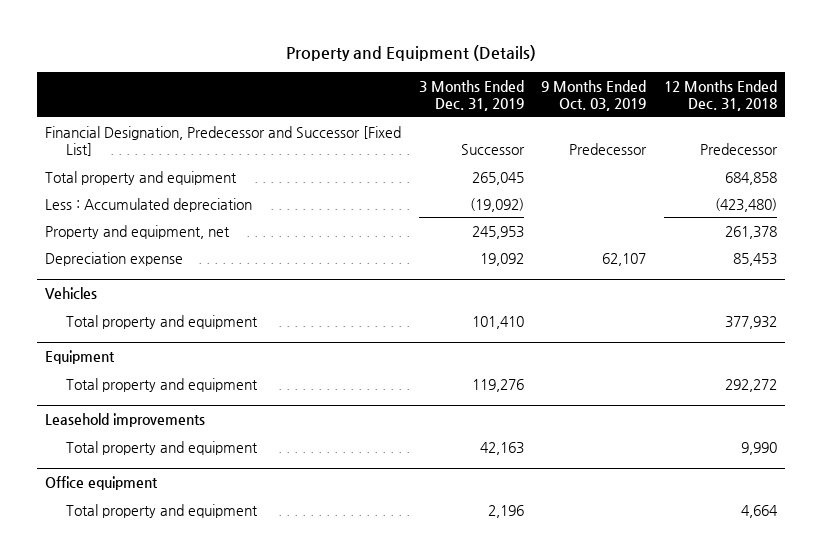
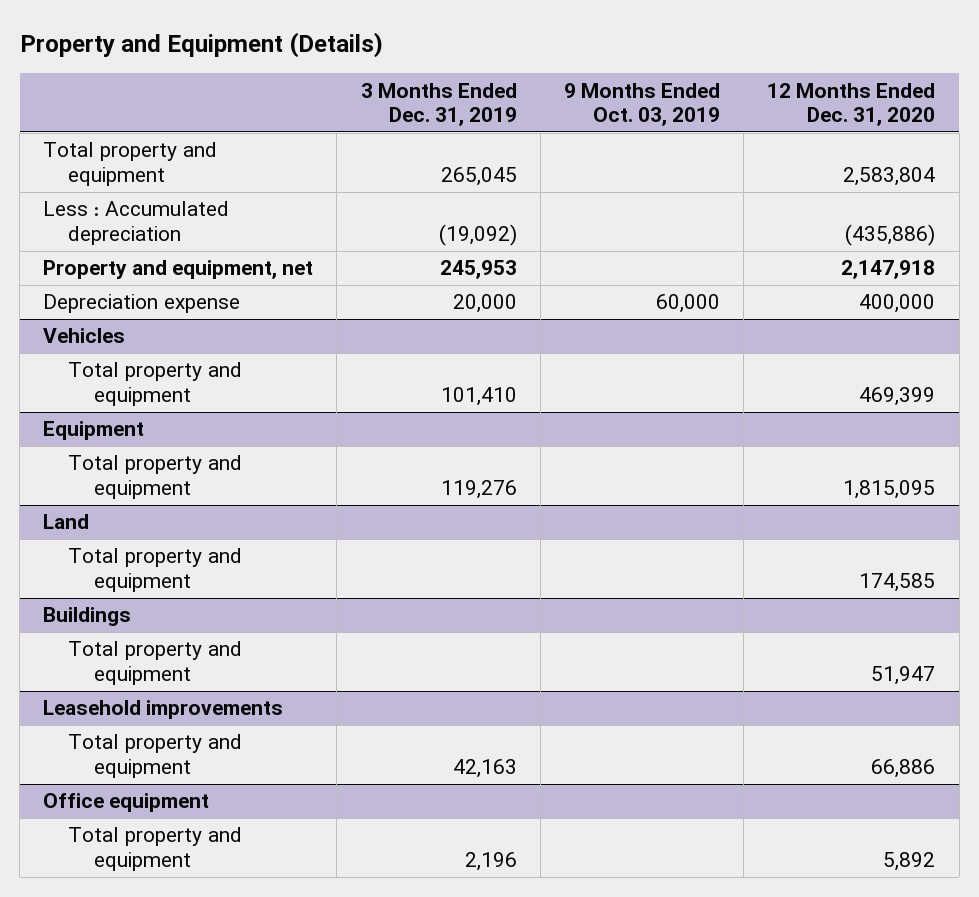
- | 3 Months Ended Dec. 31, 2019 | 9 Months Ended Oct. 03, 2019 | 12 Months Ended Dec. 31, 2018
+ | 3 Months Ended Dec. 31, 2019 | 9 Months Ended Oct. 03, 2019 | 12 Months Ended Dec. 31, 2020
- Financial Designation, Predecessor and Successor [Fixed List] | Successor | Predecessor | Predecessor
- Depreciation expense | 19,092 | 62,107 | 85,453
+ Depreciation expense | 20,000 | 60,000 | 400,000
+ Land
+ Total property and equipment | | | 174,585
+ Buildings
+ Total property and equipment | | | 51,947

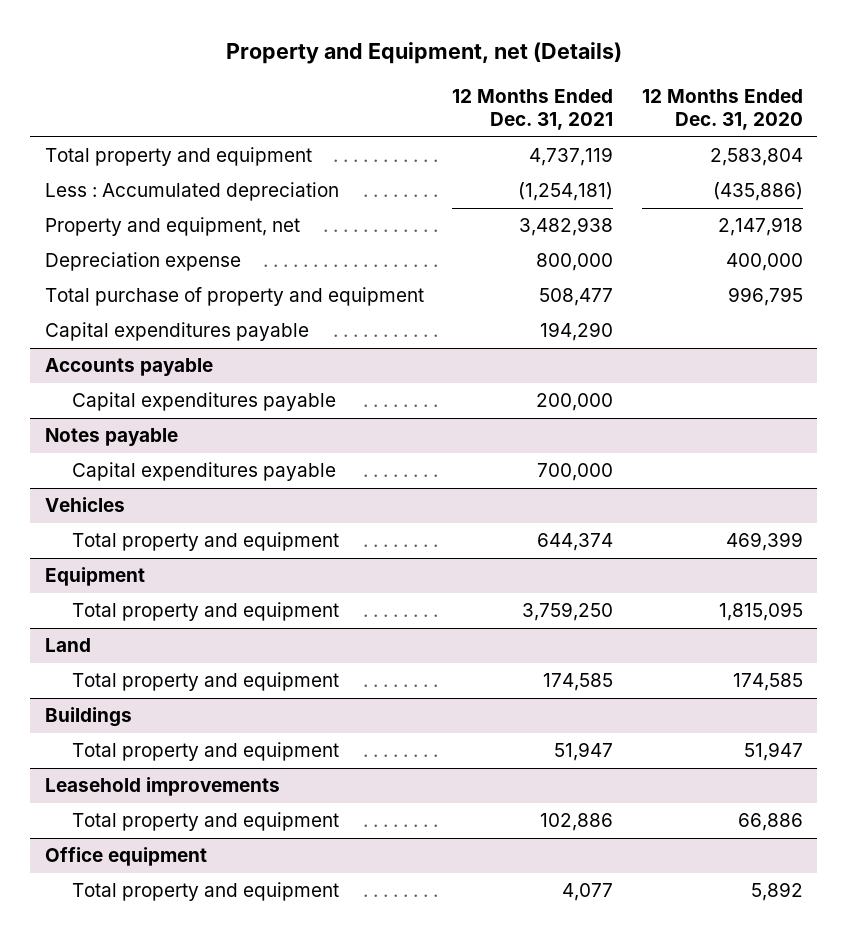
- Property and Equipment (Details)
+ Property and Equipment, net (Details)
- | 3 Months Ended Dec. 31, 2019 | 9 Months Ended Oct. 03, 2019 | 12 Months Ended Dec. 31, 2020
+ | 12 Months Ended Dec. 31, 2021 | 12 Months Ended Dec. 31, 2020
+ Total purchase of property and equipment | 508,477 | 996,795
+ Capital expenditures payable | 194,290 |
+ Accounts payable
+ Capital expenditures payable | 200,000 |
+ Notes payable
+ Capital expenditures payable | 700,000 |

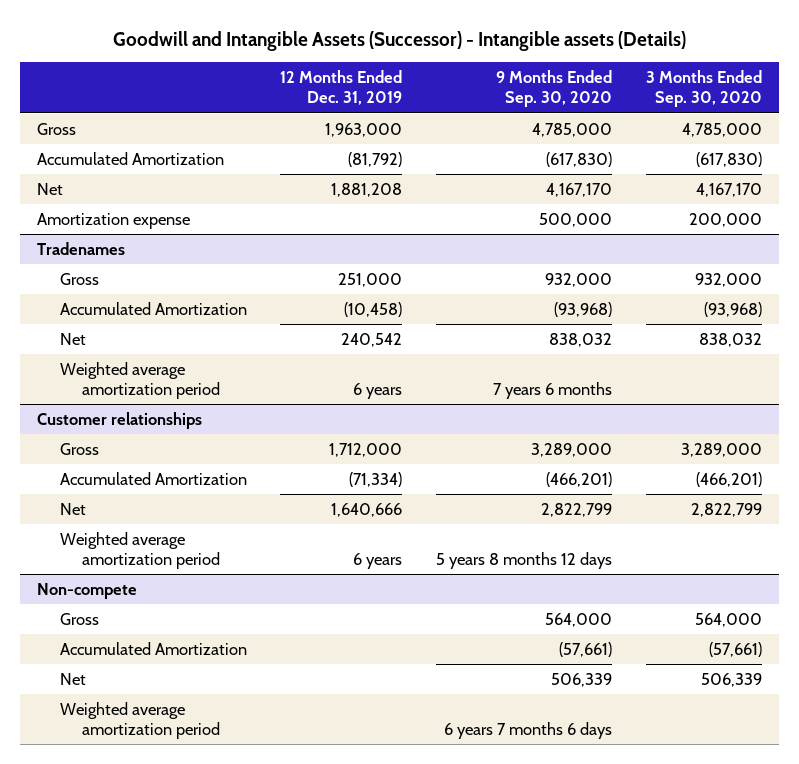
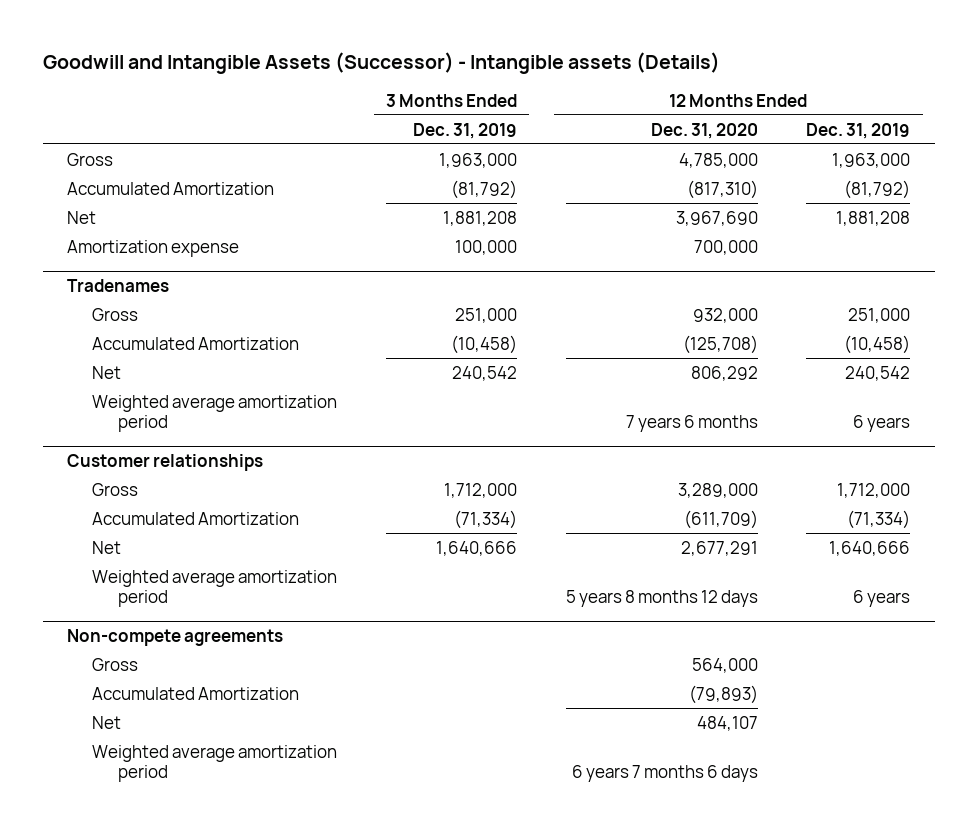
- | 12 Months Ended Dec. 31, 2019 | 9 Months Ended Sep. 30, 2020 | 3 Months Ended Sep. 30, 2020
+ | 3 Months Ended Dec. 31, 2019 | 12 Months Ended Dec. 31, 2020 | 12 Months Ended Dec. 31, 2019
- Non-compete
+ Non-compete agreements

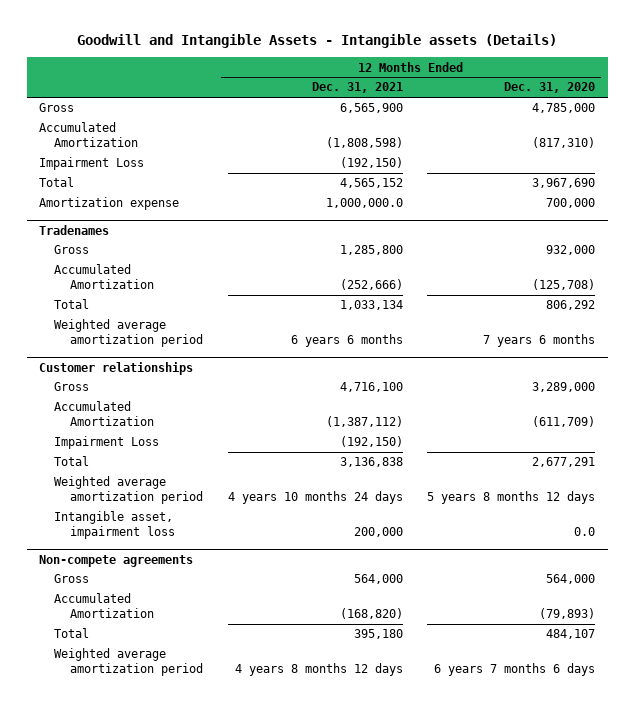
- Goodwill and Intangible Assets (Successor) - Intangible assets (Details)
+ Goodwill and Intangible Assets - Intangible assets (Details)
- | 3 Months Ended Dec. 31, 2019 | 12 Months Ended Dec. 31, 2020 | 12 Months Ended Dec. 31, 2019
+ | 12 Months Ended Dec. 31, 2021 | 12 Months Ended Dec. 31, 2020
- Net | 1,881,208 | 3,967,690 | 1,881,208
+ Impairment Loss | (192,150) |
+ Total | 4,565,152 | 3,967,690
@ Tradenames
- Net | 240,542 | 806,292 | 240,542
+ Total | 1,033,134 | 806,292
@ Customer relationships
- Net | 1,640,666 | 2,677,291 | 1,640,666
+ Impairment Loss | (192,150) |
+ Total | 3,136,838 | 2,677,291
+ Intangible asset, impairment loss | 200,000 | 0.0
@ Non-compete agreements
- Net | | 484,107 |
+ Total | 395,180 | 484,107

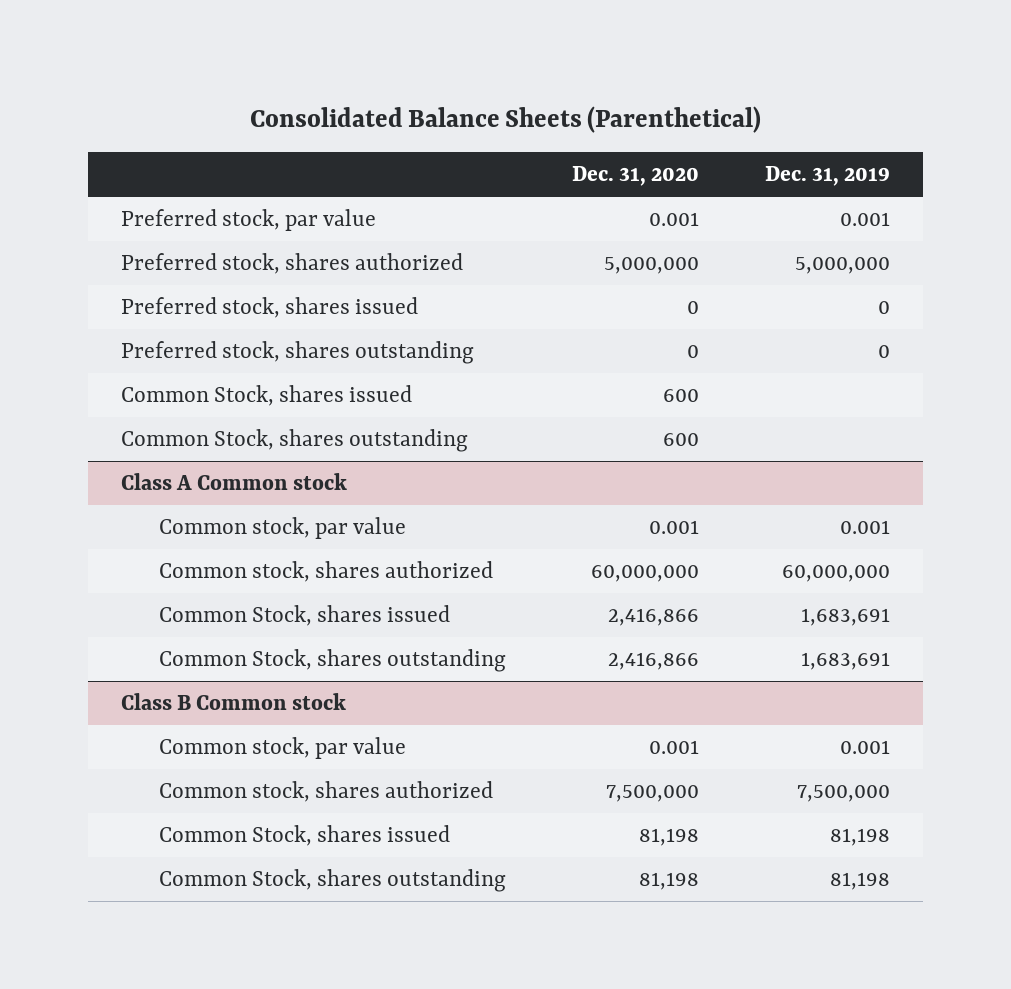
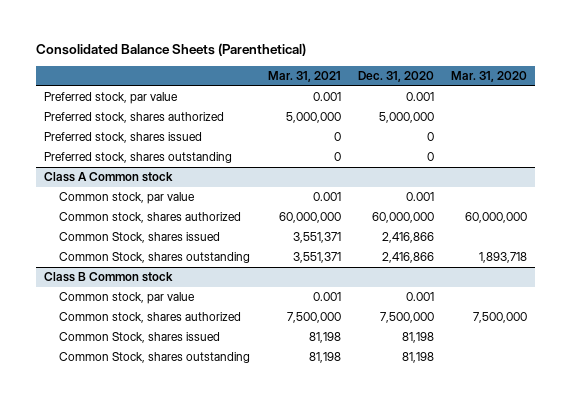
- | Dec. 31, 2020 | Dec. 31, 2019
+ | Mar. 31, 2021 | Dec. 31, 2020 | Mar. 31, 2020
- Common Stock, shares issued | 600 |
- Common Stock, shares outstanding | 600 |

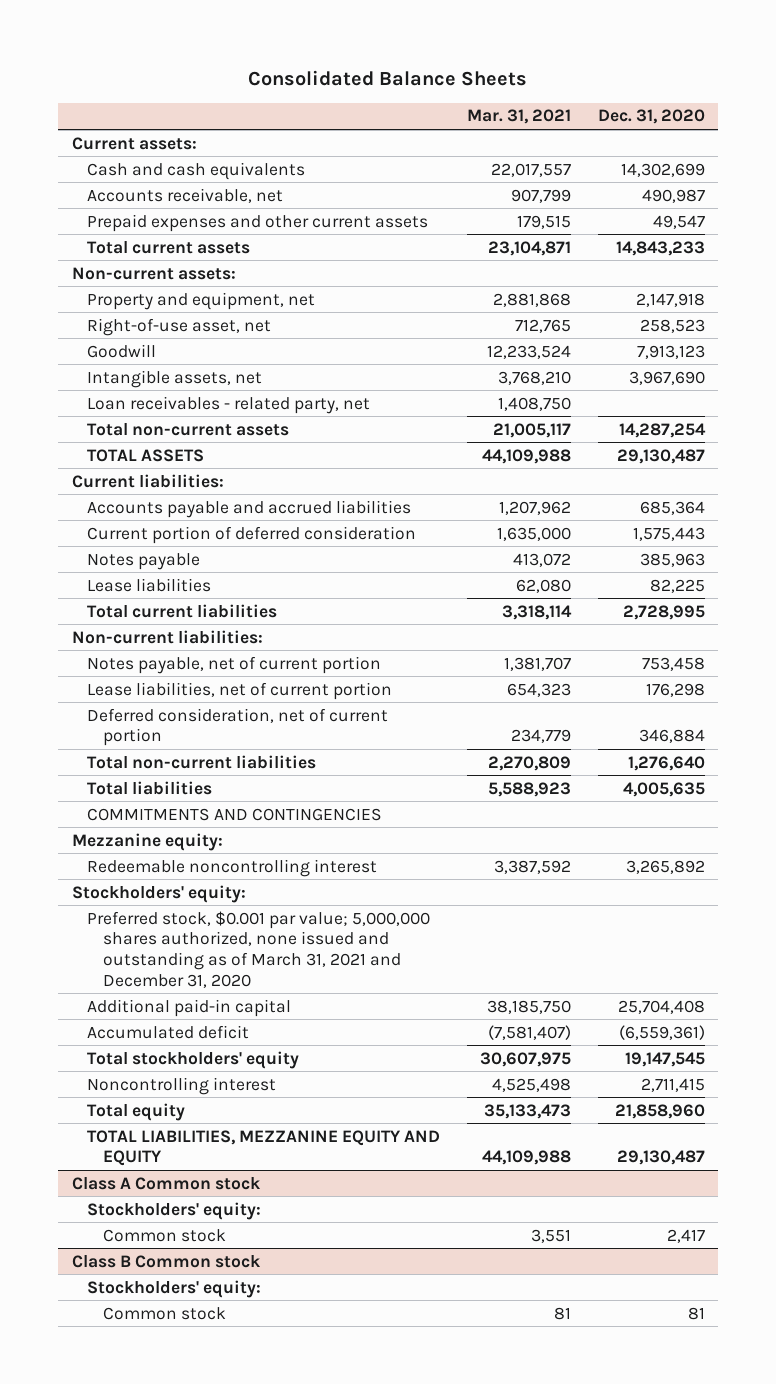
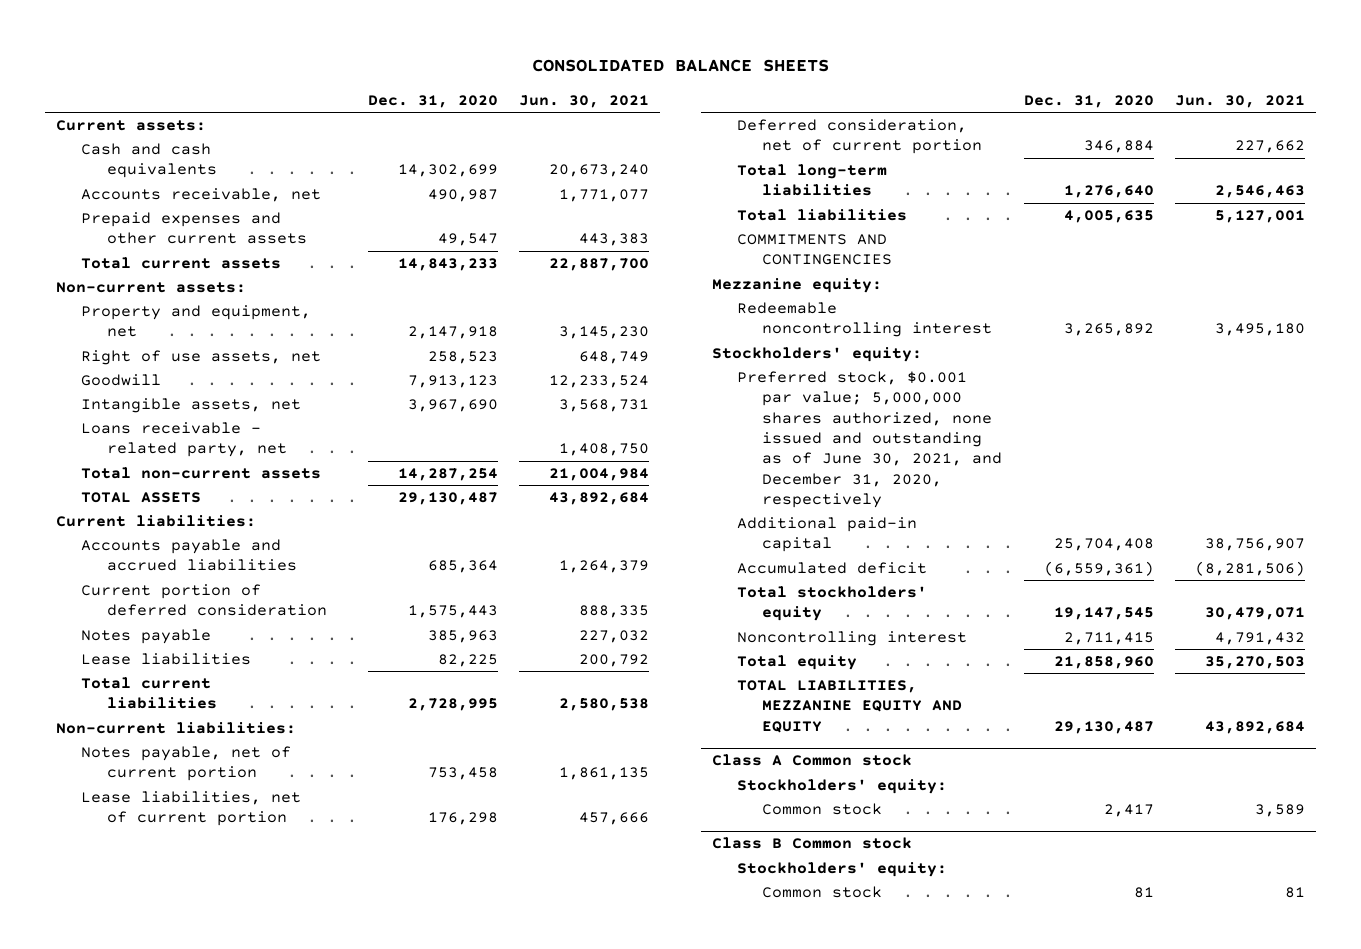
- Consolidated Balance Sheets
+ CONSOLIDATED BALANCE SHEETS
- | Mar. 31, 2021 | Dec. 31, 2020
+ | Dec. 31, 2020 | Jun. 30, 2021
- Right-of-use asset, net | 712,765 | 258,523
+ Right of use assets, net | 258,523 | 648,749
- Loan receivables - related party, net | 1,408,750 |
+ Loans receivable - related party, net | | 1,408,750
- Total non-current liabilities | 2,270,809 | 1,276,640
+ Total long-term liabilities | 1,276,640 | 2,546,463
- Preferred stock, $0.001 par value; 5,000,000 shares authorized, none issued and outstanding as of March 31, 2021 and December 31, 2020
+ Preferred stock, $0.001 par value; 5,000,000 shares authorized, none issued and outstanding as of June 30, 2021, and December 31, 2020, respectively

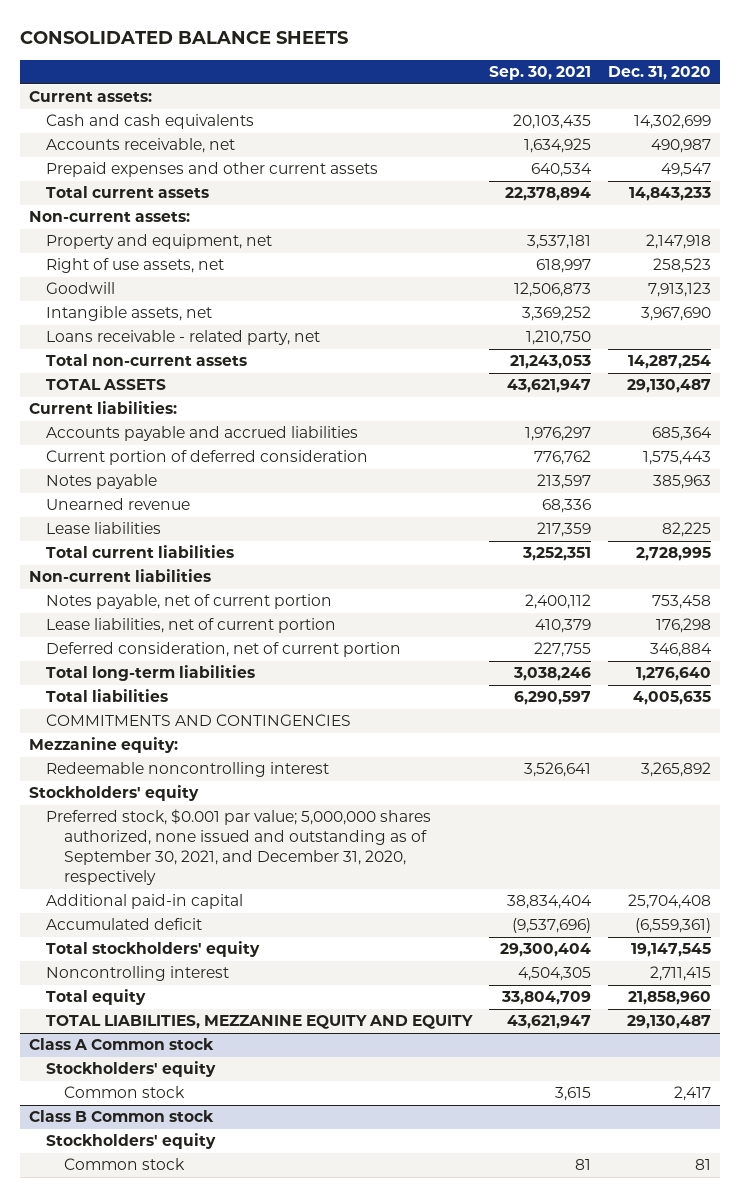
- | Dec. 31, 2020 | Jun. 30, 2021
+ | Sep. 30, 2021 | Dec. 31, 2020
+ Unearned revenue | 68,336 |
- Non-current liabilities:
+ Non-current liabilities
- Stockholders' equity:
- Preferred stock, $0.001 par value; 5,000,000 shares authorized, none issued and outstanding as of June 30, 2021, and December 31, 2020, respectively
+ Stockholders' equity
+ Preferred stock, $0.001 par value; 5,000,000 shares authorized, none issued and outstanding as of September 30, 2021, and December 31, 2020, respectively
@ Class A Common stock
- Stockholders' equity:
+ Stockholders' equity
@ Class B Common stock
- Stockholders' equity:
+ Stockholders' equity

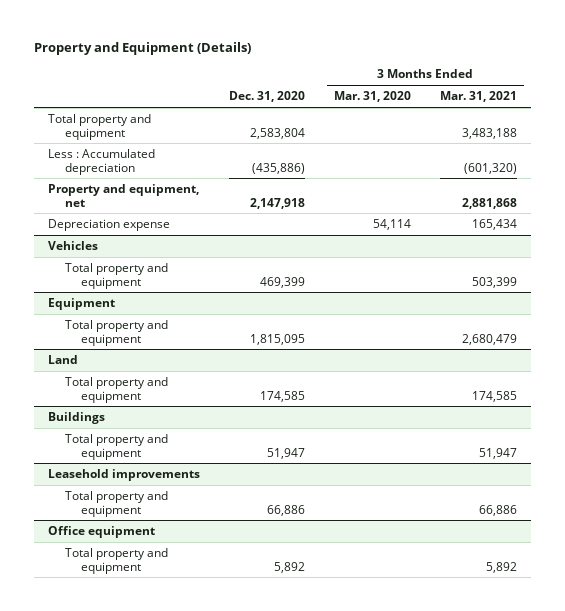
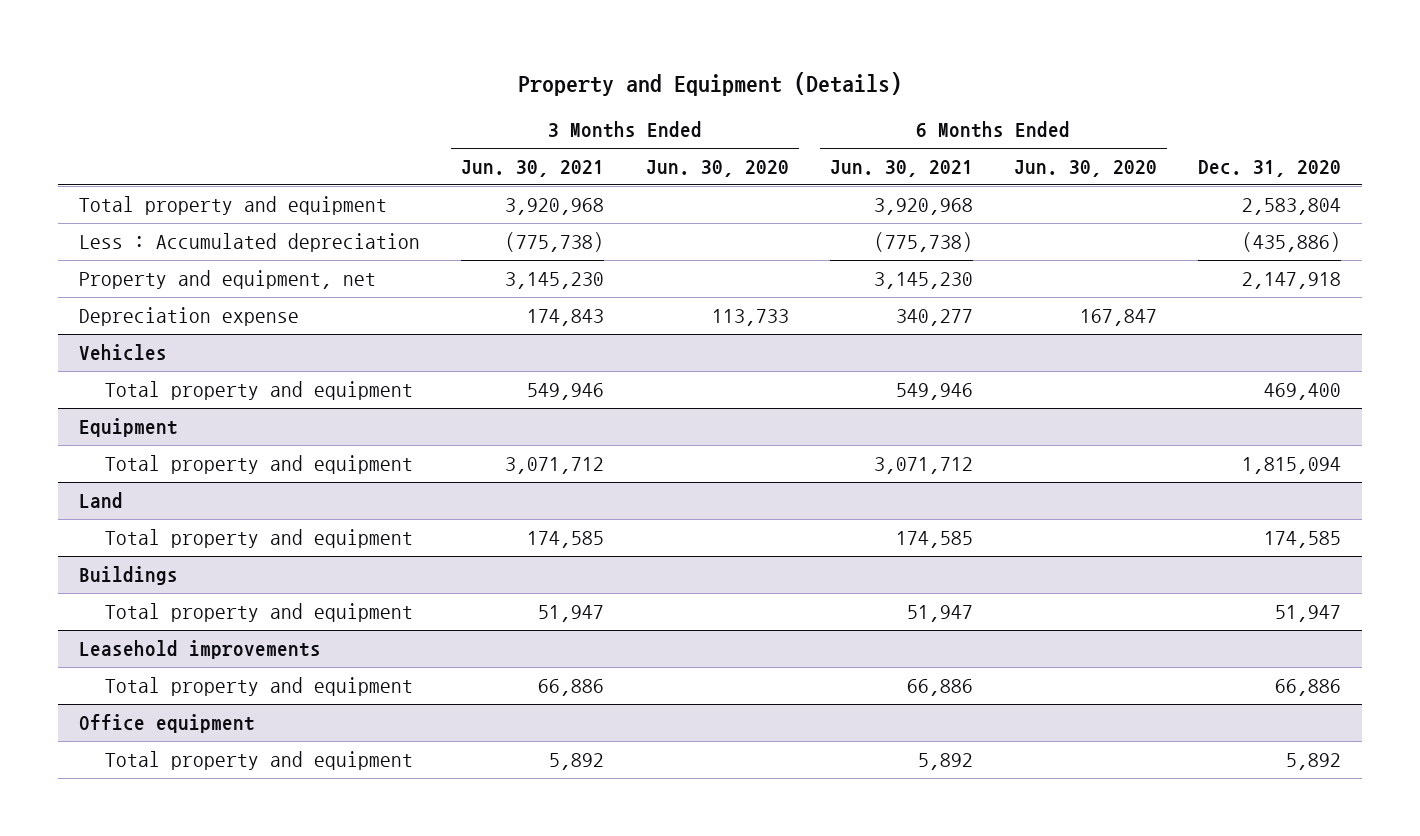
- | Dec. 31, 2020 | 3 Months Ended Mar. 31, 2020 | 3 Months Ended Mar. 31, 2021
+ | 3 Months Ended Jun. 30, 2021 | 3 Months Ended Jun. 30, 2020 | 6 Months Ended Jun. 30, 2021 | 6 Months Ended Jun. 30, 2020 | Dec. 31, 2020
@ Vehicles
- Total property and equipment | 469,399 | | 503,399
+ Total property and equipment | 549,946 | | 549,946 | | 469,400
@ Equipment
- Total property and equipment | 1,815,095 | | 2,680,479
+ Total property and equipment | 3,071,712 | | 3,071,712 | | 1,815,094

